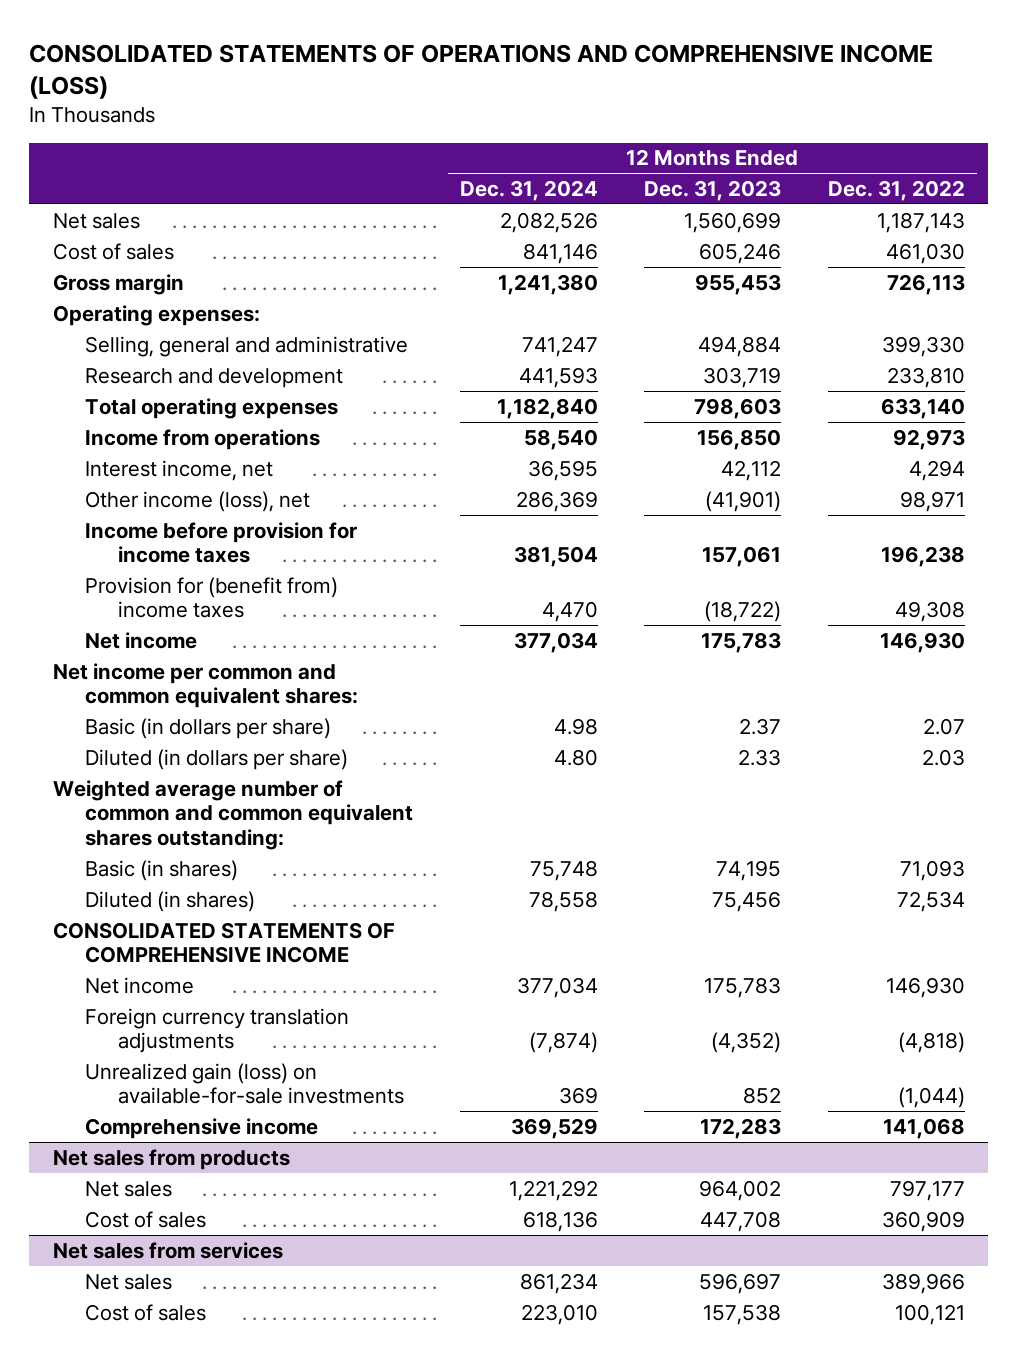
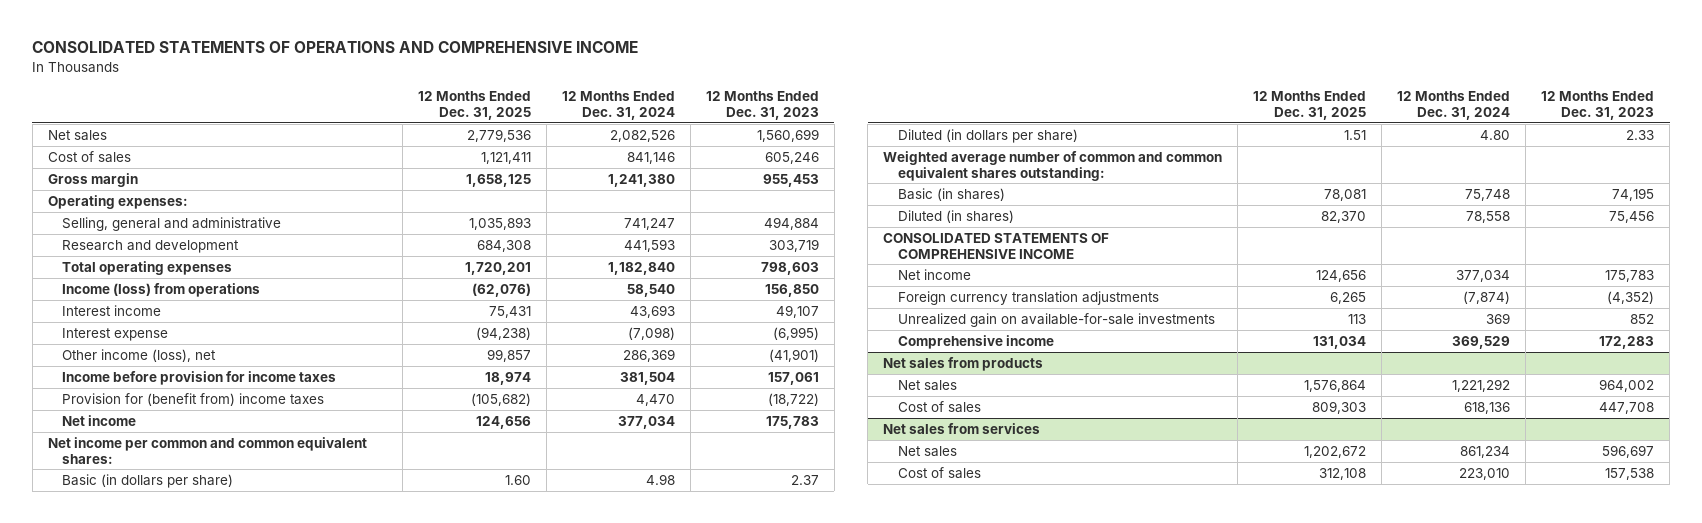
- CONSOLIDATED STATEMENTS OF OPERATIONS AND COMPREHENSIVE INCOME (LOSS)
+ CONSOLIDATED STATEMENTS OF OPERATIONS AND COMPREHENSIVE INCOME
- | 12 Months Ended Dec. 31, 2024 | 12 Months Ended Dec. 31, 2023 | 12 Months Ended Dec. 31, 2022
+ | 12 Months Ended Dec. 31, 2025 | 12 Months Ended Dec. 31, 2024 | 12 Months Ended Dec. 31, 2023
- Income from operations | 58,540 | 156,850 | 92,973
- Interest income, net | 36,595 | 42,112 | 4,294
+ Income (loss) from operations | (62,076) | 58,540 | 156,850
+ Interest income | 75,431 | 43,693 | 49,107
+ Interest expense | (94,238) | (7,098) | (6,995)
- Unrealized gain (loss) on available-for-sale investments | 369 | 852 | (1,044)
+ Unrealized gain on available-for-sale investments | 113 | 369 | 852

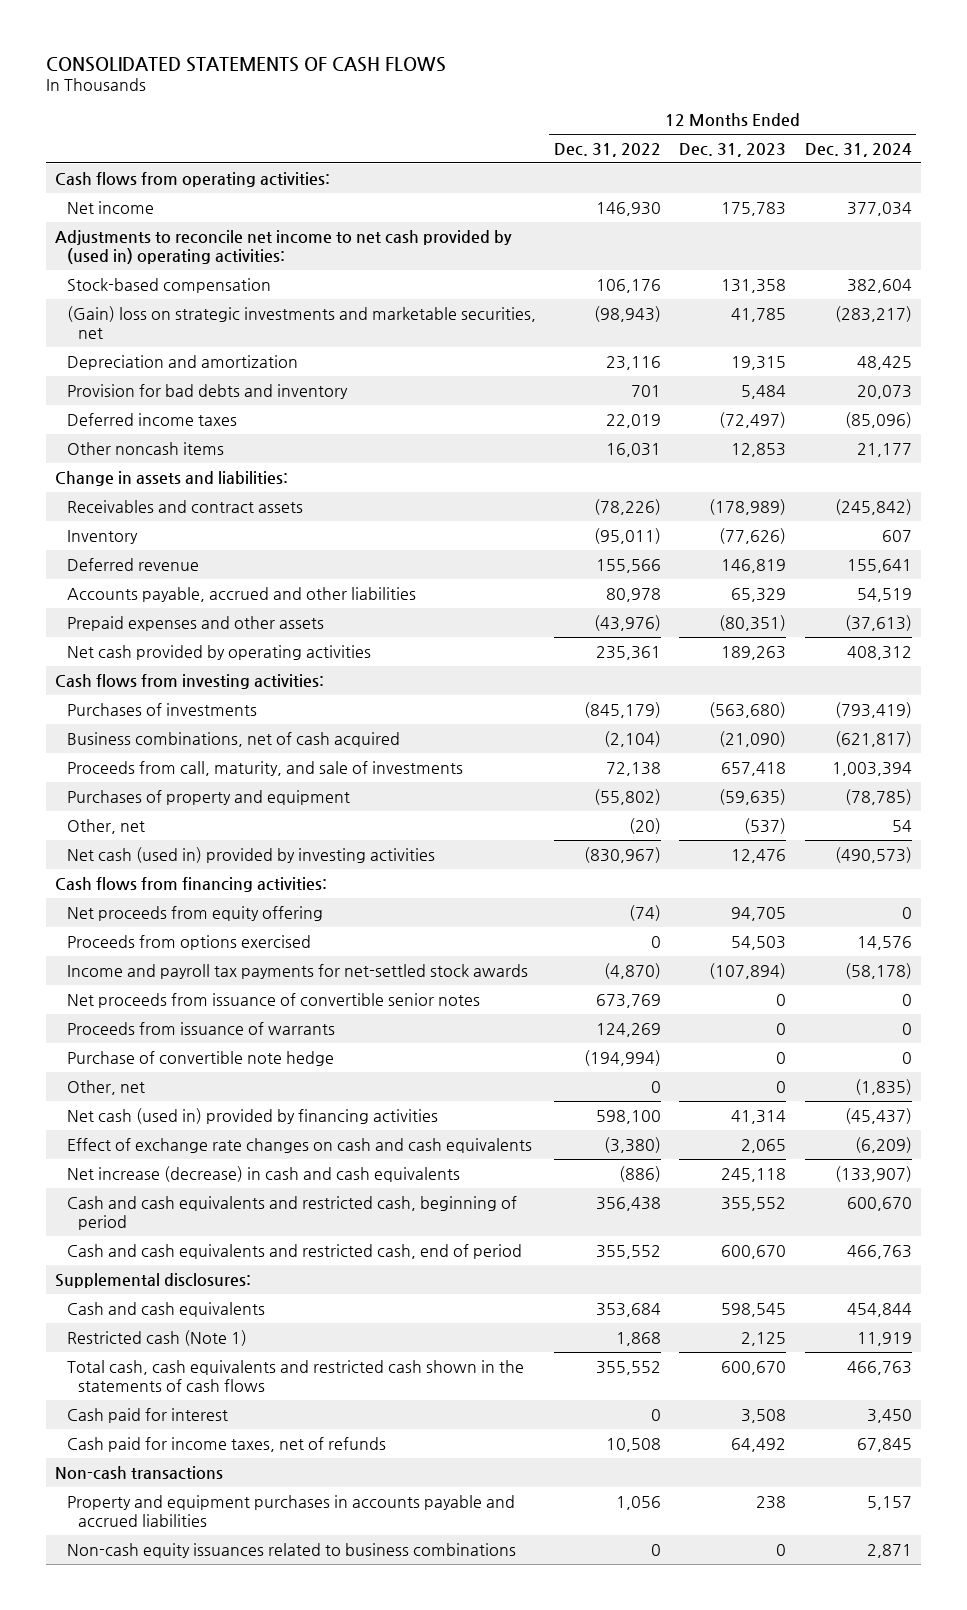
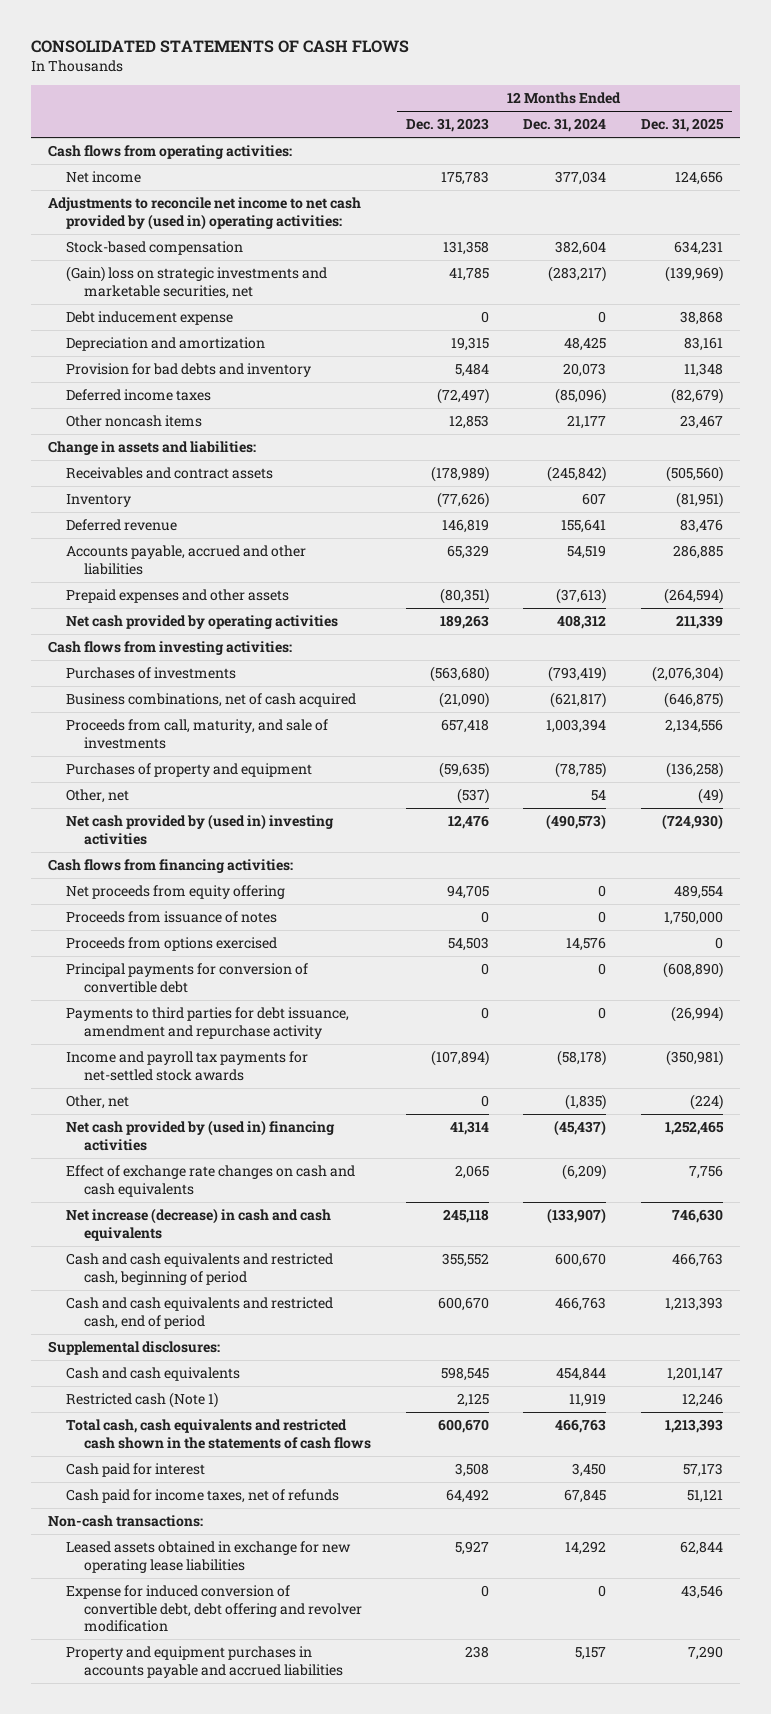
- | 12 Months Ended Dec. 31, 2022 | 12 Months Ended Dec. 31, 2023 | 12 Months Ended Dec. 31, 2024
+ | 12 Months Ended Dec. 31, 2023 | 12 Months Ended Dec. 31, 2024 | 12 Months Ended Dec. 31, 2025
+ Debt inducement expense | 0 | 0 | 38,868
- Net cash (used in) provided by investing activities | (830,967) | 12,476 | (490,573)
+ Net cash provided by (used in) investing activities | 12,476 | (490,573) | (724,930)
+ Proceeds from issuance of notes | 0 | 0 | 1,750,000
+ Principal payments for conversion of convertible debt | 0 | 0 | (608,890)
+ Payments to third parties for debt issuance, amendment and repurchase activity | 0 | 0 | (26,994)
- Net proceeds from issuance of convertible senior notes | 673,769 | 0 | 0
- Proceeds from issuance of warrants | 124,269 | 0 | 0
- Purchase of convertible note hedge | (194,994) | 0 | 0
- Net cash (used in) provided by financing activities | 598,100 | 41,314 | (45,437)
+ Net cash provided by (used in) financing activities | 41,314 | (45,437) | 1,252,465
- Non-cash transactions
+ Non-cash transactions:
+ Leased assets obtained in exchange for new operating lease liabilities | 5,927 | 14,292 | 62,844
+ Expense for induced conversion of convertible debt, debt offering and revolver modification | 0 | 0 | 43,546
- Non-cash equity issuances related to business combinations | 0 | 0 | 2,871

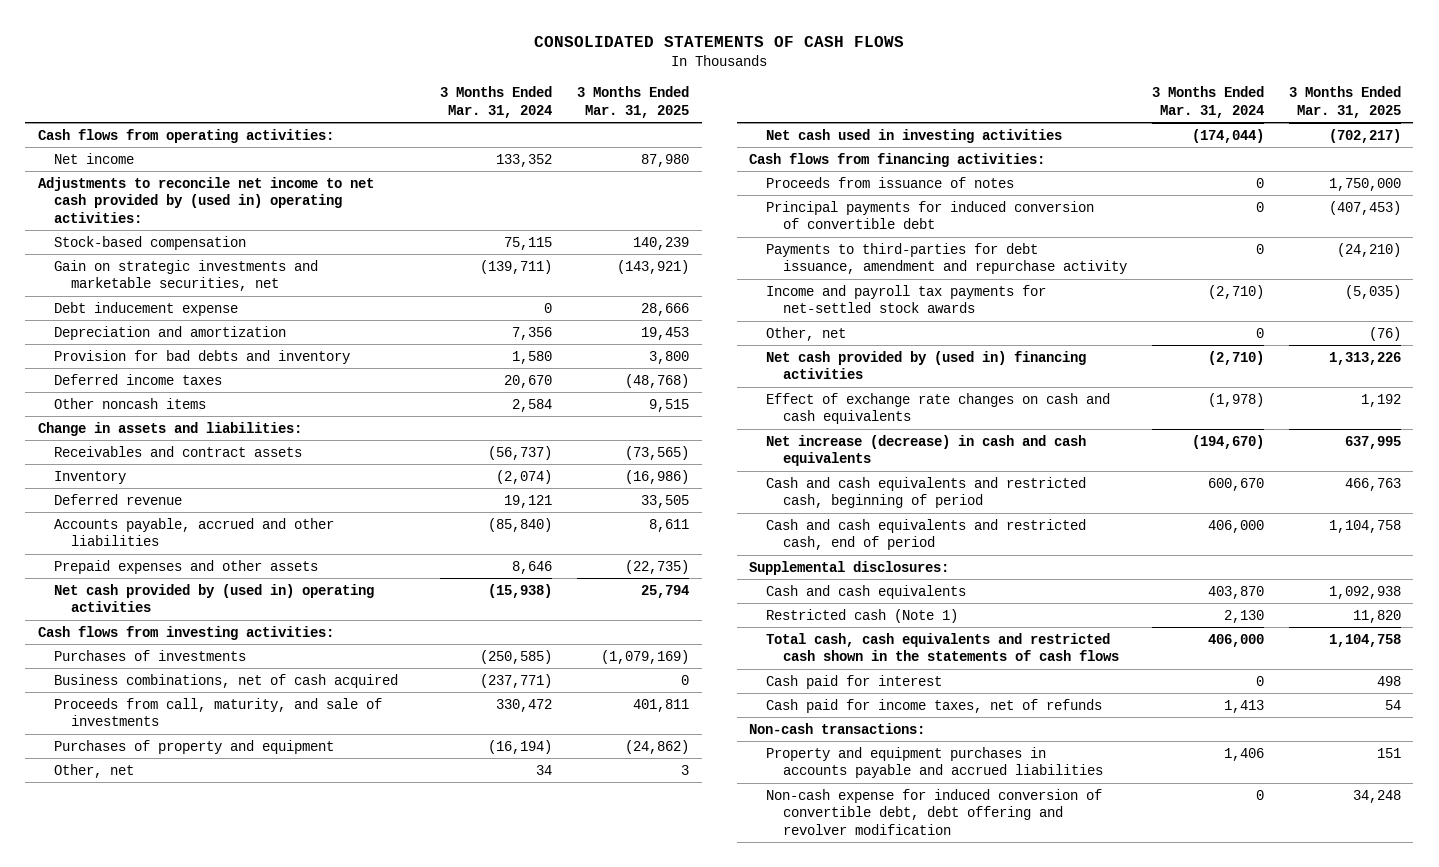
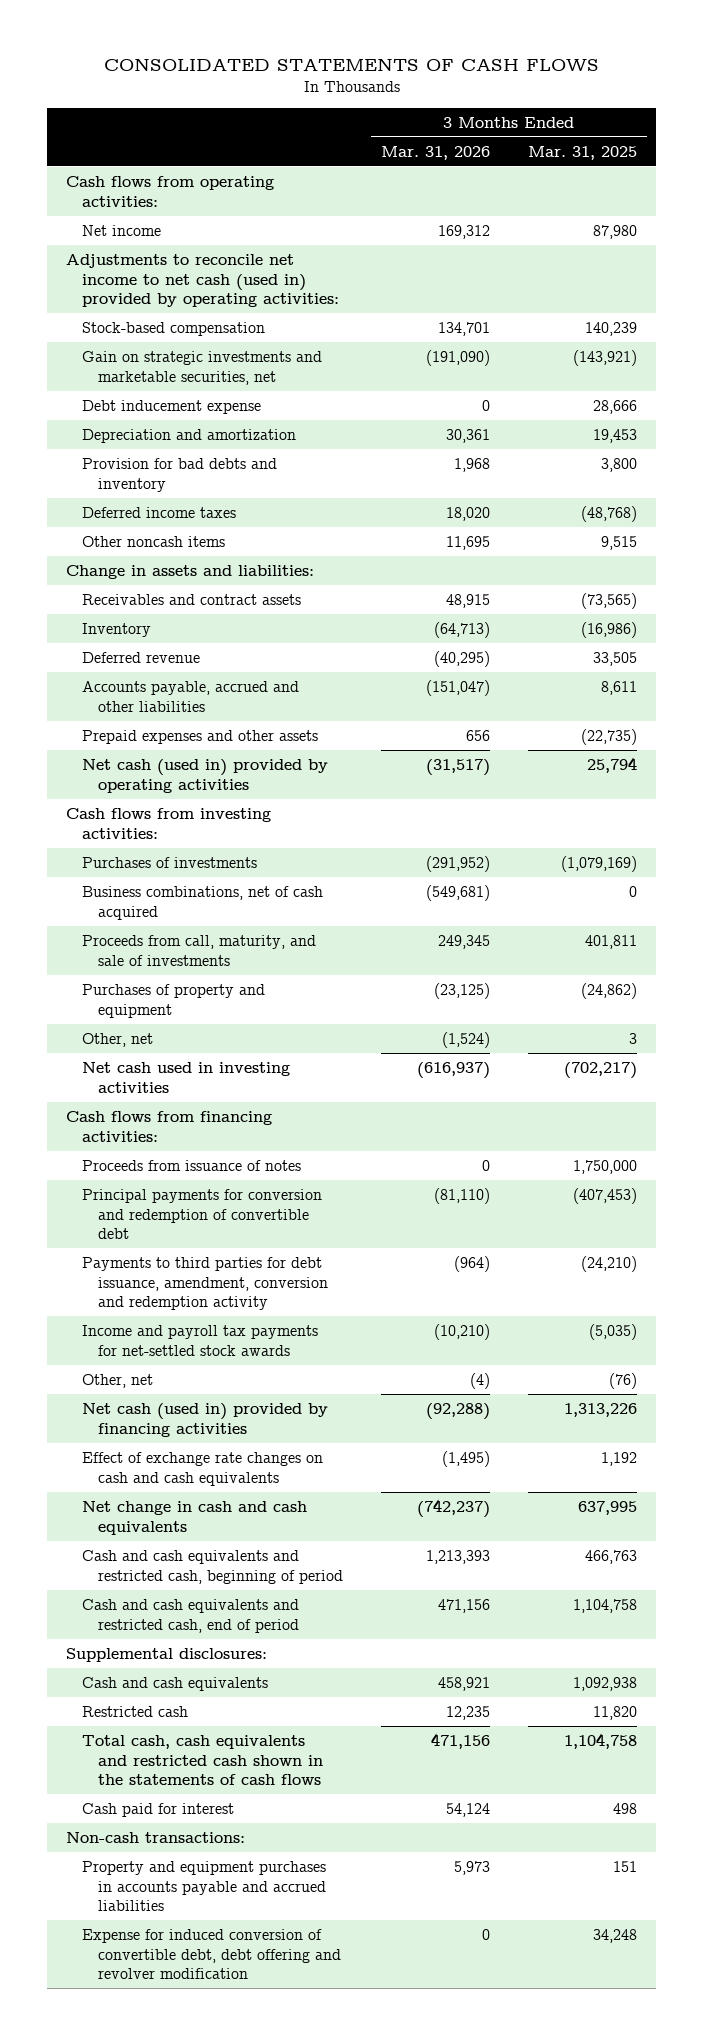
- | 3 Months Ended Mar. 31, 2024 | 3 Months Ended Mar. 31, 2025
+ | 3 Months Ended Mar. 31, 2026 | 3 Months Ended Mar. 31, 2025
- Adjustments to reconcile net income to net cash provided by (used in) operating activities:
+ Adjustments to reconcile net income to net cash (used in) provided by operating activities:
- Net cash provided by (used in) operating activities | (15,938) | 25,794
+ Net cash (used in) provided by operating activities | (31,517) | 25,794
- Principal payments for induced conversion of convertible debt | 0 | (407,453)
- Payments to third-parties for debt issuance, amendment and repurchase activity | 0 | (24,210)
+ Principal payments for conversion and redemption of convertible debt | (81,110) | (407,453)
+ Payments to third parties for debt issuance, amendment, conversion and redemption activity | (964) | (24,210)
- Net cash provided by (used in) financing activities | (2,710) | 1,313,226
+ Net cash (used in) provided by financing activities | (92,288) | 1,313,226
- Net increase (decrease) in cash and cash equivalents | (194,670) | 637,995
+ Net change in cash and cash equivalents | (742,237) | 637,995
- Restricted cash (Note 1) | 2,130 | 11,820
+ Restricted cash | 12,235 | 11,820
- Cash paid for income taxes, net of refunds | 1,413 | 54
- Non-cash expense for induced conversion of convertible debt, debt offering and revolver modification | 0 | 34,248
+ Expense for induced conversion of convertible debt, debt offering and revolver modification | 0 | 34,248

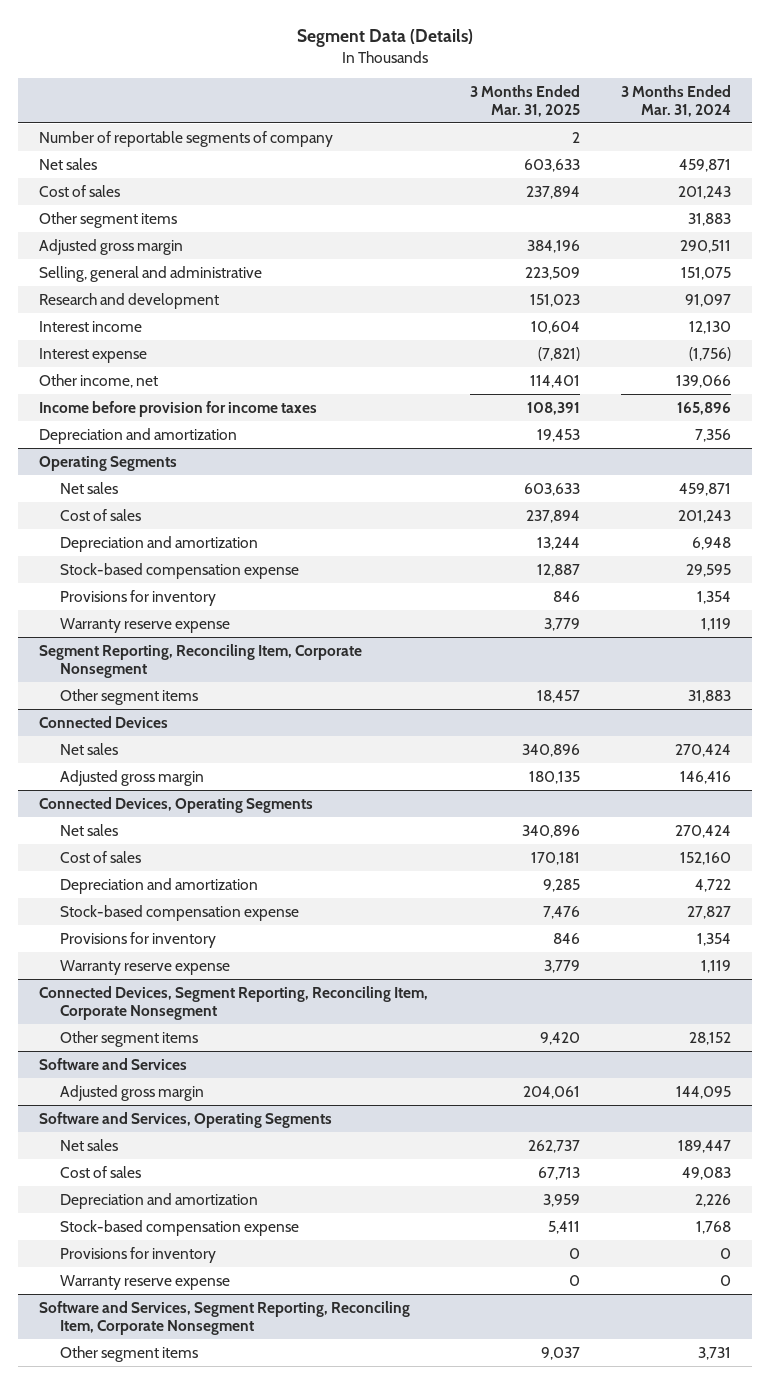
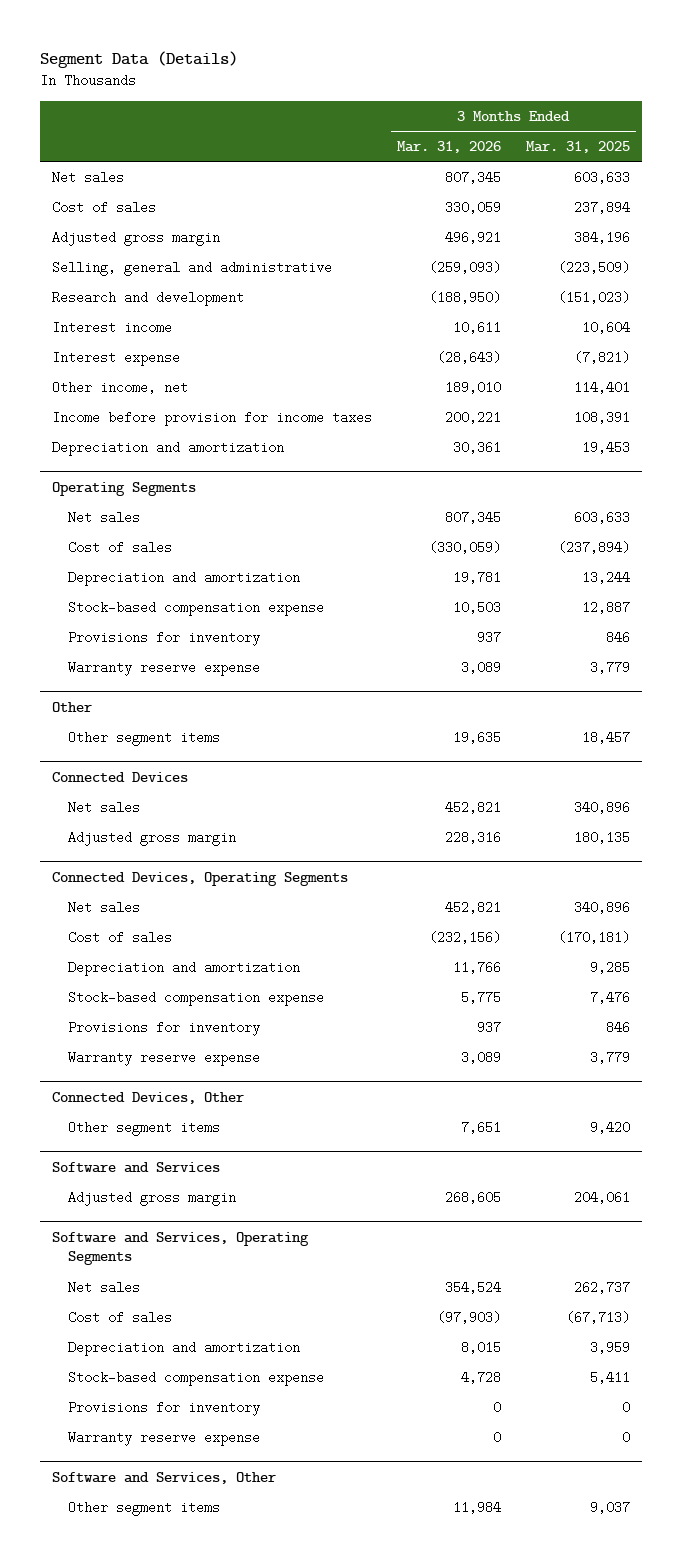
- | 3 Months Ended Mar. 31, 2025 | 3 Months Ended Mar. 31, 2024
+ | 3 Months Ended Mar. 31, 2026 | 3 Months Ended Mar. 31, 2025
- Number of reportable segments of company | 2 |
- Other segment items | | 31,883
- Selling, general and administrative | 223,509 | 151,075
- Research and development | 151,023 | 91,097
+ Selling, general and administrative | (259,093) | (223,509)
+ Research and development | (188,950) | (151,023)
@ Operating Segments
- Cost of sales | 237,894 | 201,243
+ Cost of sales | (330,059) | (237,894)
- Segment Reporting, Reconciling Item, Corporate Nonsegment
+ Other
@ Connected Devices, Operating Segments
- Cost of sales | 170,181 | 152,160
+ Cost of sales | (232,156) | (170,181)
- Connected Devices, Segment Reporting, Reconciling Item, Corporate Nonsegment
+ Connected Devices, Other
@ Software and Services, Operating Segments
- Cost of sales | 67,713 | 49,083
+ Cost of sales | (97,903) | (67,713)
- Software and Services, Segment Reporting, Reconciling Item, Corporate Nonsegment
+ Software and Services, Other

